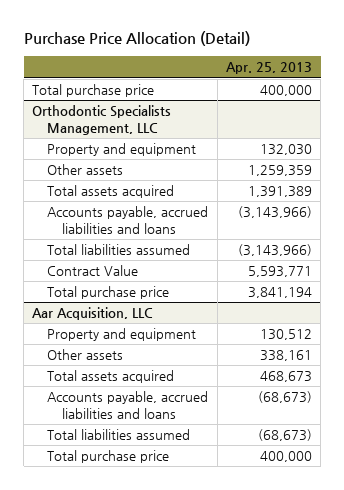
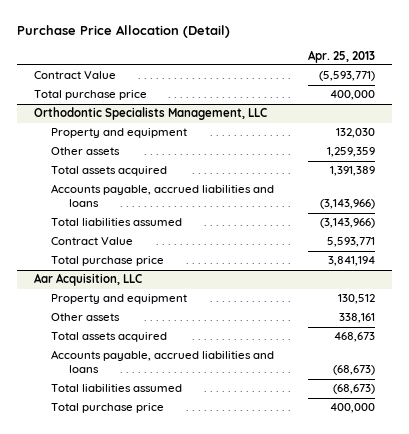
+ Contract Value | (5,593,771)

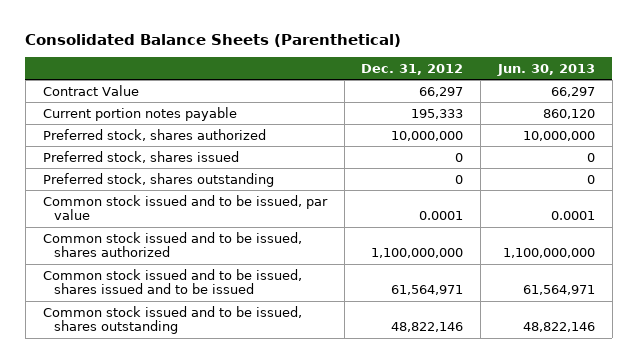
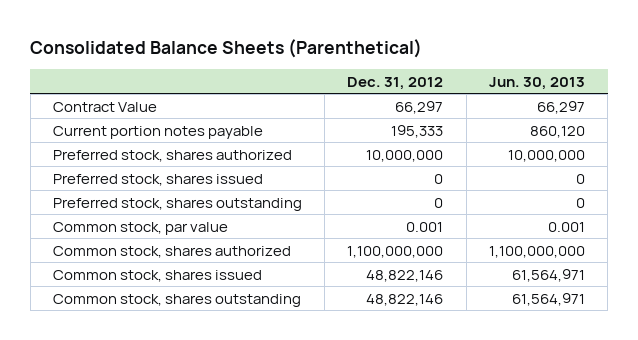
- Common stock issued and to be issued, par value | 0.0001 | 0.0001
- Common stock issued and to be issued, shares authorized | 1,100,000,000 | 1,100,000,000
- Common stock issued and to be issued, shares issued and to be issued | 61,564,971 | 61,564,971
- Common stock issued and to be issued, shares outstanding | 48,822,146 | 48,822,146
+ Common stock, par value | 0.001 | 0.001
+ Common stock, shares authorized | 1,100,000,000 | 1,100,000,000
+ Common stock, shares issued | 48,822,146 | 61,564,971
+ Common stock, shares outstanding | 48,822,146 | 61,564,971

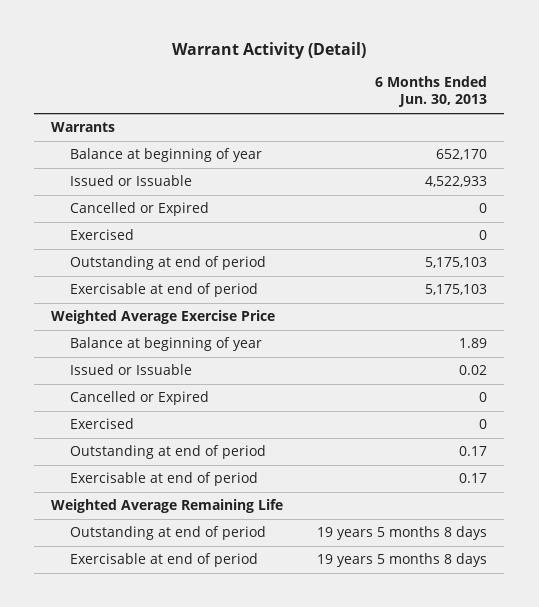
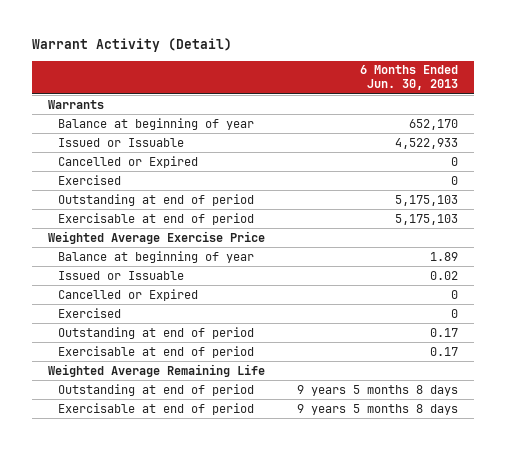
- Outstanding at end of period | 19 years 5 months 8 days
- Exercisable at end of period | 19 years 5 months 8 days
+ Outstanding at end of period | 9 years 5 months 8 days
+ Exercisable at end of period | 9 years 5 months 8 days

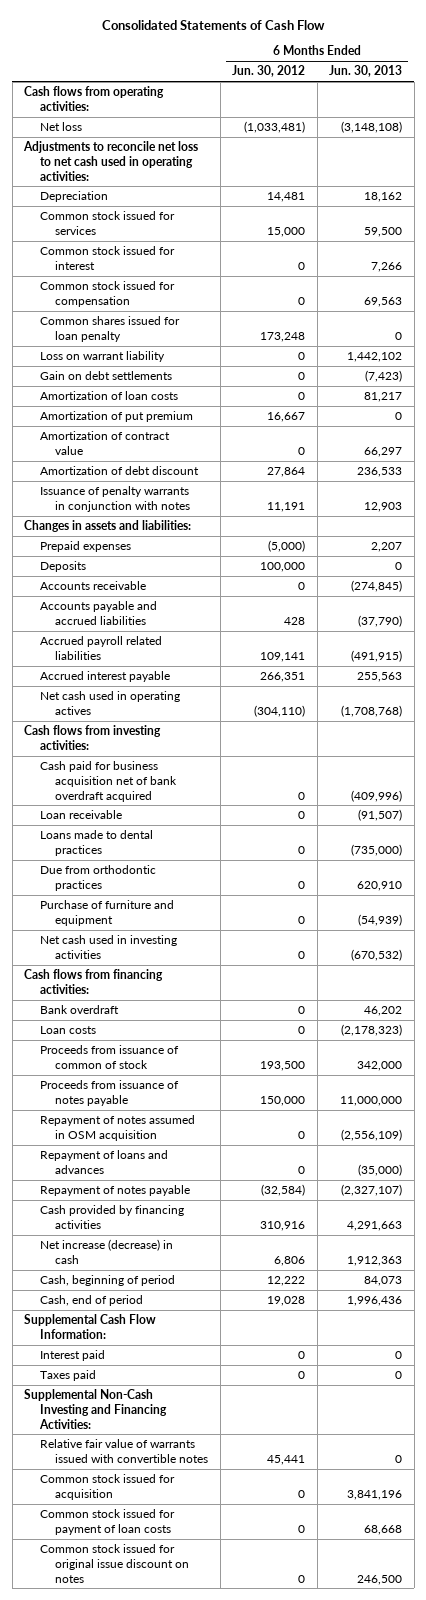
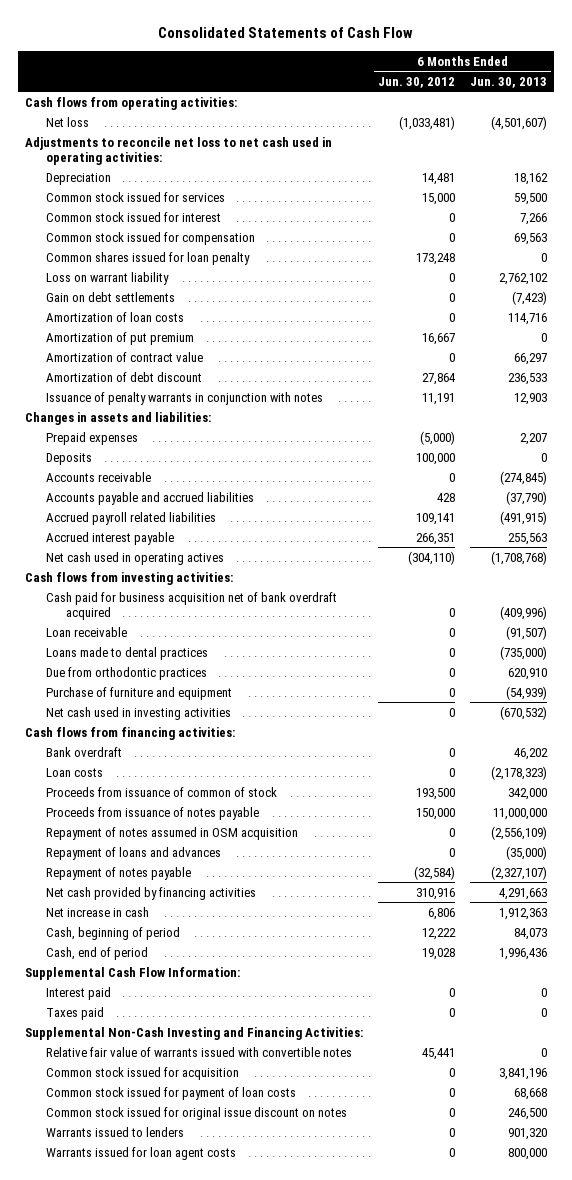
- Net loss | (1,033,481) | (3,148,108)
+ Net loss | (1,033,481) | (4,501,607)
- Loss on warrant liability | 0 | 1,442,102
+ Loss on warrant liability | 0 | 2,762,102
- Amortization of loan costs | 0 | 81,217
+ Amortization of loan costs | 0 | 114,716
- Cash provided by financing activities | 310,916 | 4,291,663
- Net increase (decrease) in cash | 6,806 | 1,912,363
+ Net cash provided by financing activities | 310,916 | 4,291,663
+ Net increase in cash | 6,806 | 1,912,363
+ Warrants issued to lenders | 0 | 901,320
+ Warrants issued for loan agent costs | 0 | 800,000

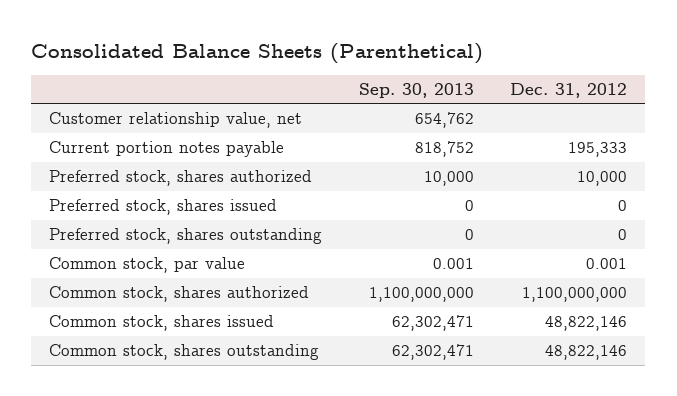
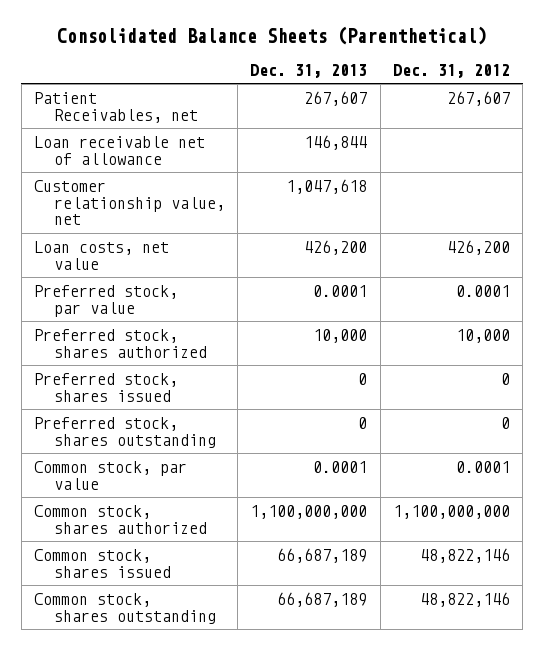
- | Sep. 30, 2013 | Dec. 31, 2012
+ | Dec. 31, 2013 | Dec. 31, 2012
+ Patient Receivables, net | 267,607 | 267,607
+ Loan receivable net of allowance | 146,844 |
- Current portion notes payable | 818,752 | 195,333
+ Loan costs, net value | 426,200 | 426,200
+ Preferred stock, par value | 0.0001 | 0.0001
- Common stock, par value | 0.001 | 0.001
+ Common stock, par value | 0.0001 | 0.0001

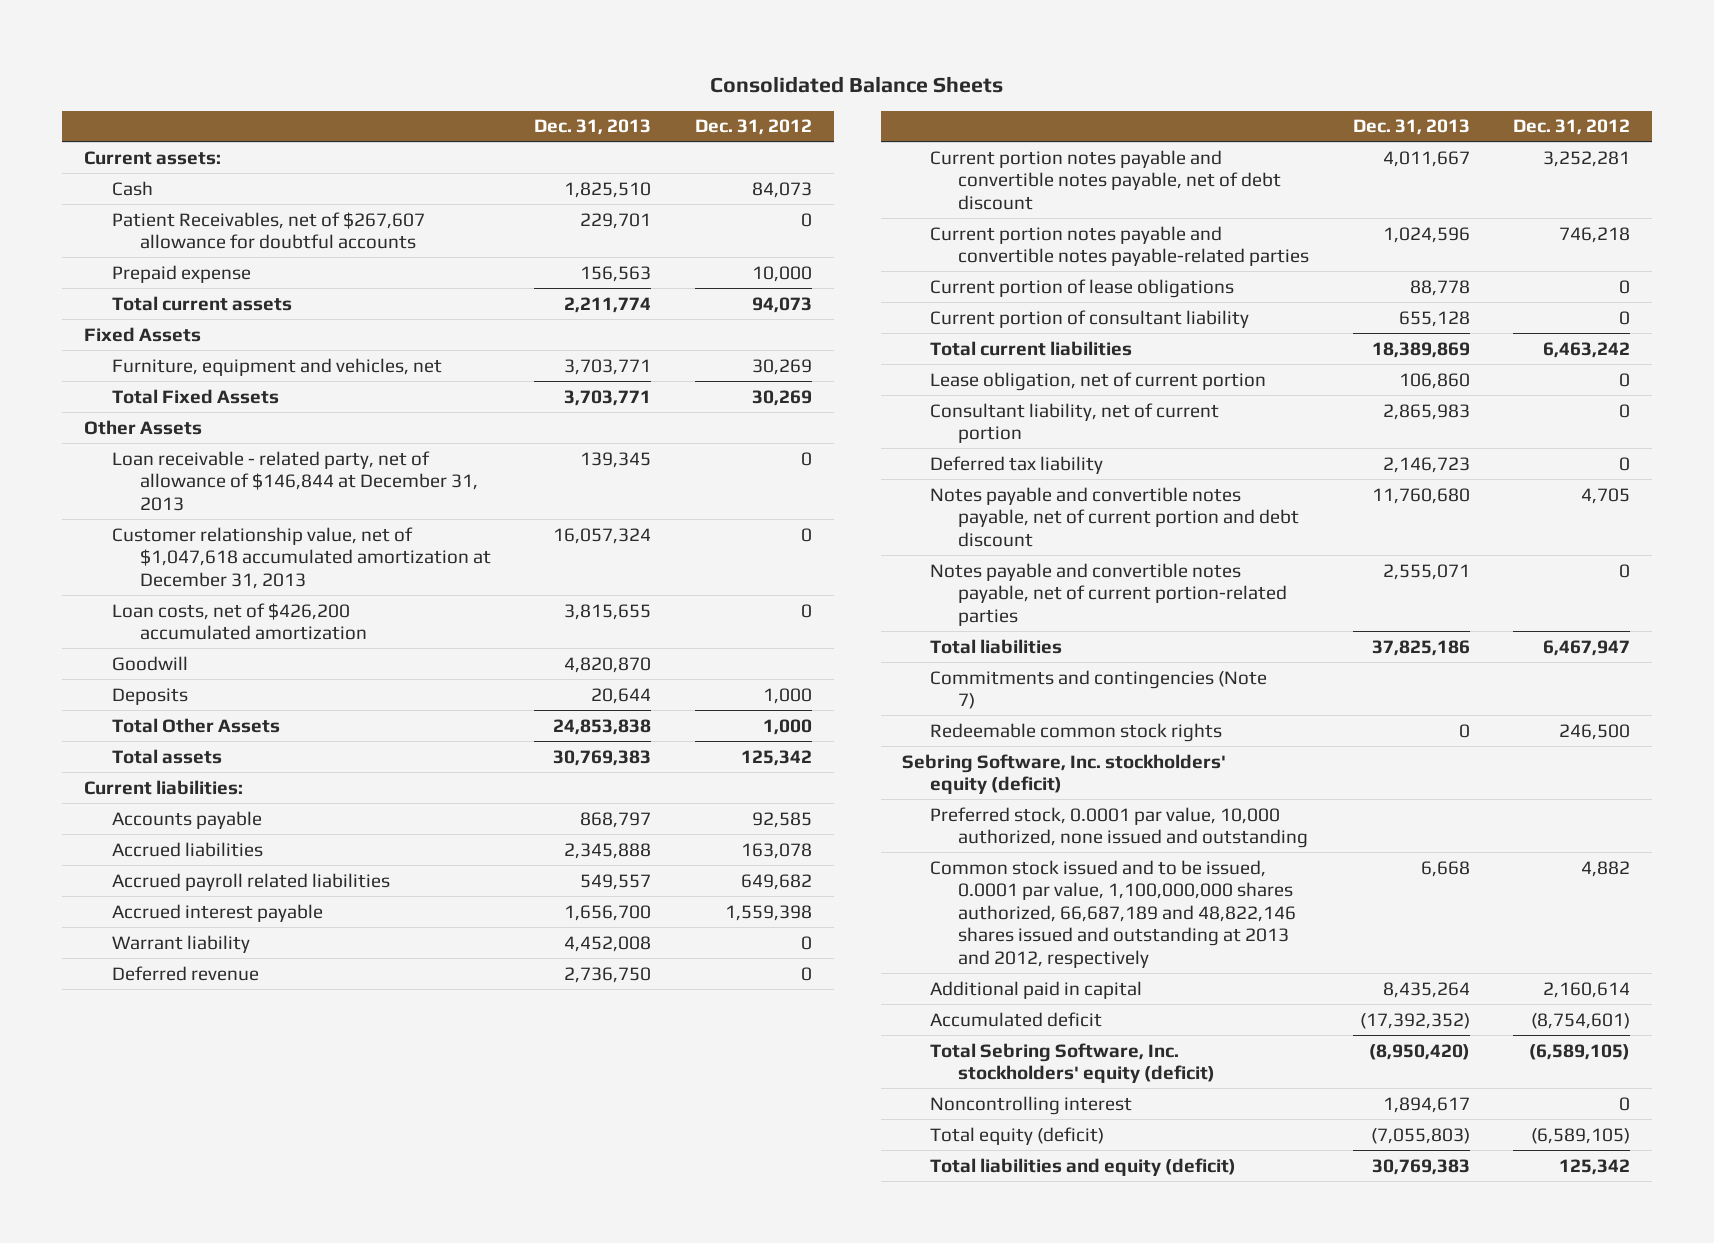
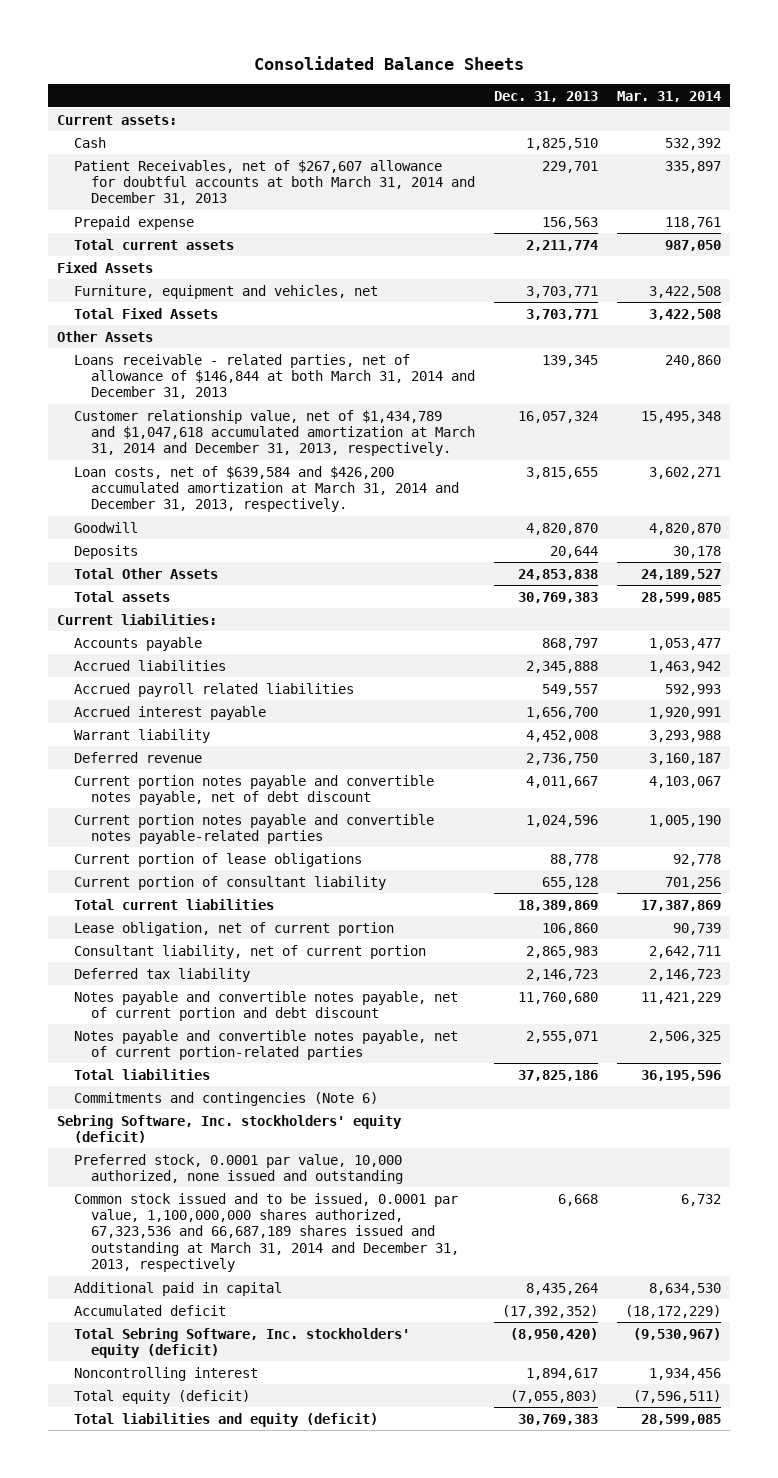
- | Dec. 31, 2013 | Dec. 31, 2012
+ | Dec. 31, 2013 | Mar. 31, 2014
- Patient Receivables, net of $267,607 allowance for doubtful accounts | 229,701 | 0
+ Patient Receivables, net of $267,607 allowance for doubtful accounts at both March 31, 2014 and December 31, 2013 | 229,701 | 335,897
- Loan receivable - related party, net of allowance of $146,844 at December 31, 2013 | 139,345 | 0
- Customer relationship value, net of $1,047,618 accumulated amortization at December 31, 2013 | 16,057,324 | 0
- Loan costs, net of $426,200 accumulated amortization | 3,815,655 | 0
+ Loans receivable - related parties, net of allowance of $146,844 at both March 31, 2014 and December 31, 2013 | 139,345 | 240,860
+ Customer relationship value, net of $1,434,789 and $1,047,618 accumulated amortization at March 31, 2014 and December 31, 2013, respectively. | 16,057,324 | 15,495,348
+ Loan costs, net of $639,584 and $426,200 accumulated amortization at March 31, 2014 and December 31, 2013, respectively. | 3,815,655 | 3,602,271
- Commitments and contingencies (Note 7)
- Redeemable common stock rights | 0 | 246,500
+ Commitments and contingencies (Note 6)
- Common stock issued and to be issued, 0.0001 par value, 1,100,000,000 shares authorized, 66,687,189 and 48,822,146 shares issued and outstanding at 2013 and 2012, respectively | 6,668 | 4,882
+ Common stock issued and to be issued, 0.0001 par value, 1,100,000,000 shares authorized, 67,323,536 and 66,687,189 shares issued and outstanding at March 31, 2014 and December 31, 2013, respectively | 6,668 | 6,732

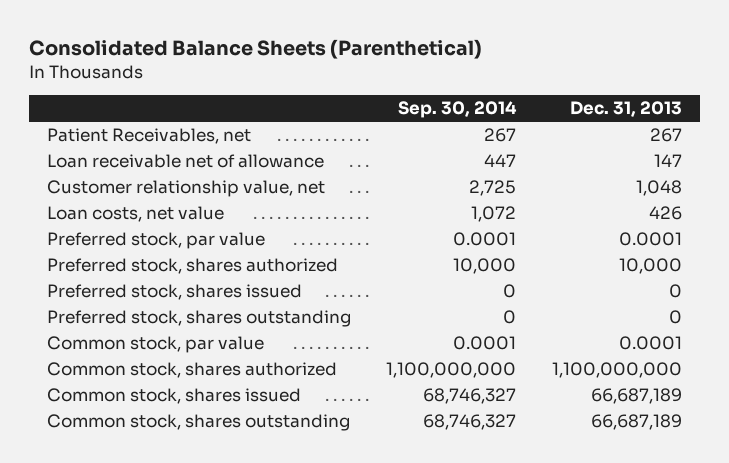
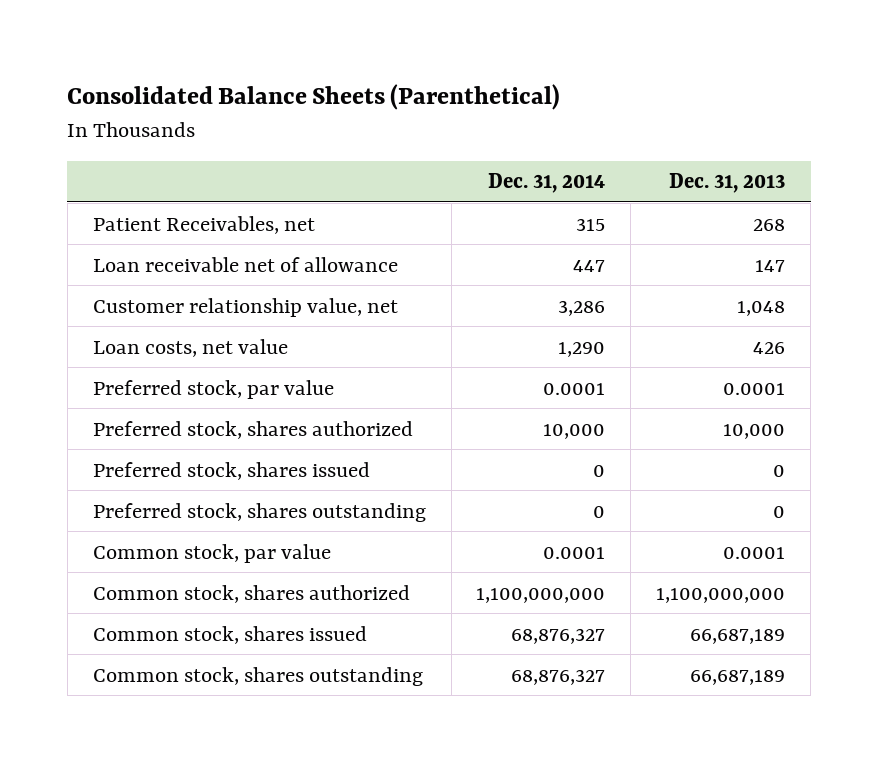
- | Sep. 30, 2014 | Dec. 31, 2013
+ | Dec. 31, 2014 | Dec. 31, 2013
- Patient Receivables, net | 267 | 267
+ Patient Receivables, net | 315 | 268

